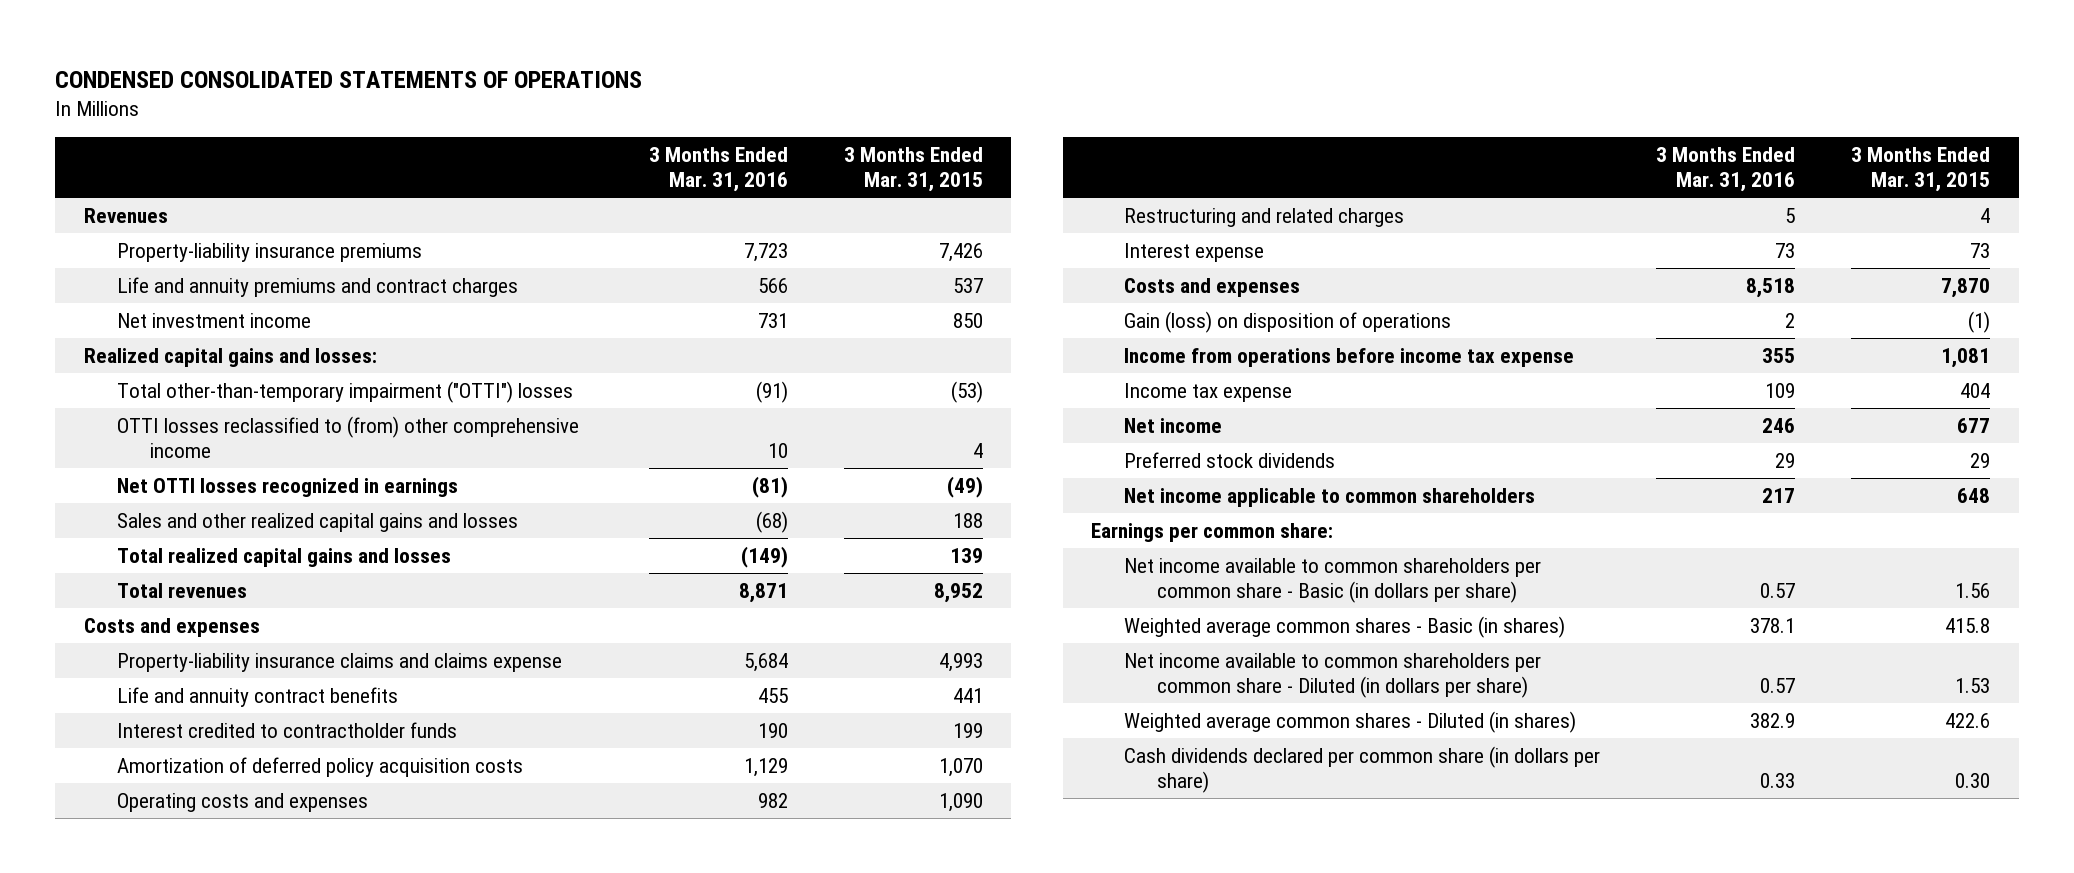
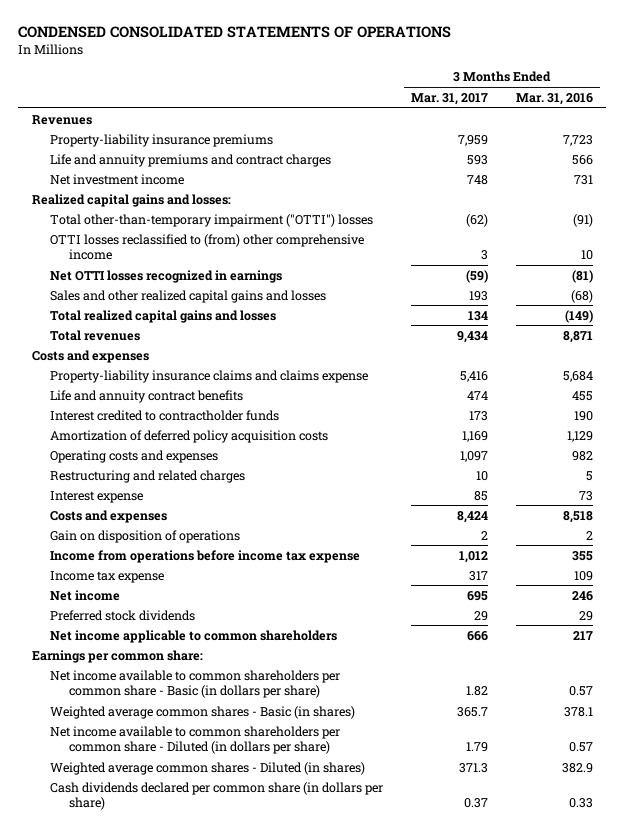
- | 3 Months Ended Mar. 31, 2016 | 3 Months Ended Mar. 31, 2015
+ | 3 Months Ended Mar. 31, 2017 | 3 Months Ended Mar. 31, 2016
- Gain (loss) on disposition of operations | 2 | (1)
+ Gain on disposition of operations | 2 | 2

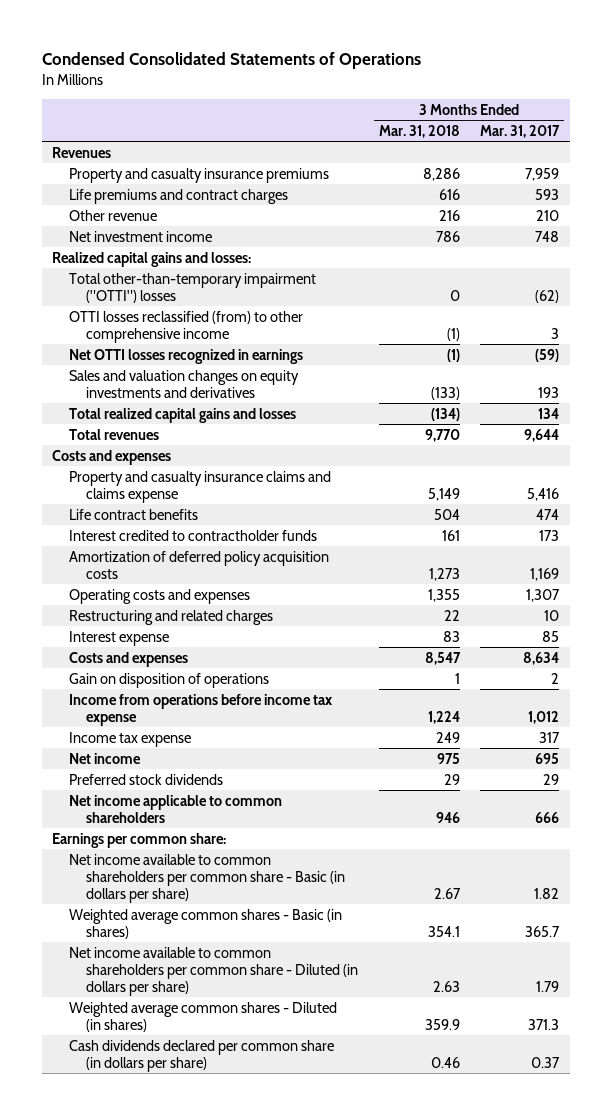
- CONDENSED CONSOLIDATED STATEMENTS OF OPERATIONS
+ Condensed Consolidated Statements of Operations
- | 3 Months Ended Mar. 31, 2017 | 3 Months Ended Mar. 31, 2016
+ | 3 Months Ended Mar. 31, 2018 | 3 Months Ended Mar. 31, 2017
- Property-liability insurance premiums | 7,959 | 7,723
- Life and annuity premiums and contract charges | 593 | 566
+ Property and casualty insurance premiums | 8,286 | 7,959
+ Life premiums and contract charges | 616 | 593
+ Other revenue | 216 | 210
- OTTI losses reclassified to (from) other comprehensive income | 3 | 10
+ OTTI losses reclassified (from) to other comprehensive income | (1) | 3
- Sales and other realized capital gains and losses | 193 | (68)
+ Sales and valuation changes on equity investments and derivatives | (133) | 193
- Total revenues | 9,434 | 8,871
+ Total revenues | 9,770 | 9,644
- Property-liability insurance claims and claims expense | 5,416 | 5,684
- Life and annuity contract benefits | 474 | 455
+ Property and casualty insurance claims and claims expense | 5,149 | 5,416
+ Life contract benefits | 504 | 474
- Operating costs and expenses | 1,097 | 982
+ Operating costs and expenses | 1,355 | 1,307
- Costs and expenses | 8,424 | 8,518
+ Costs and expenses | 8,547 | 8,634

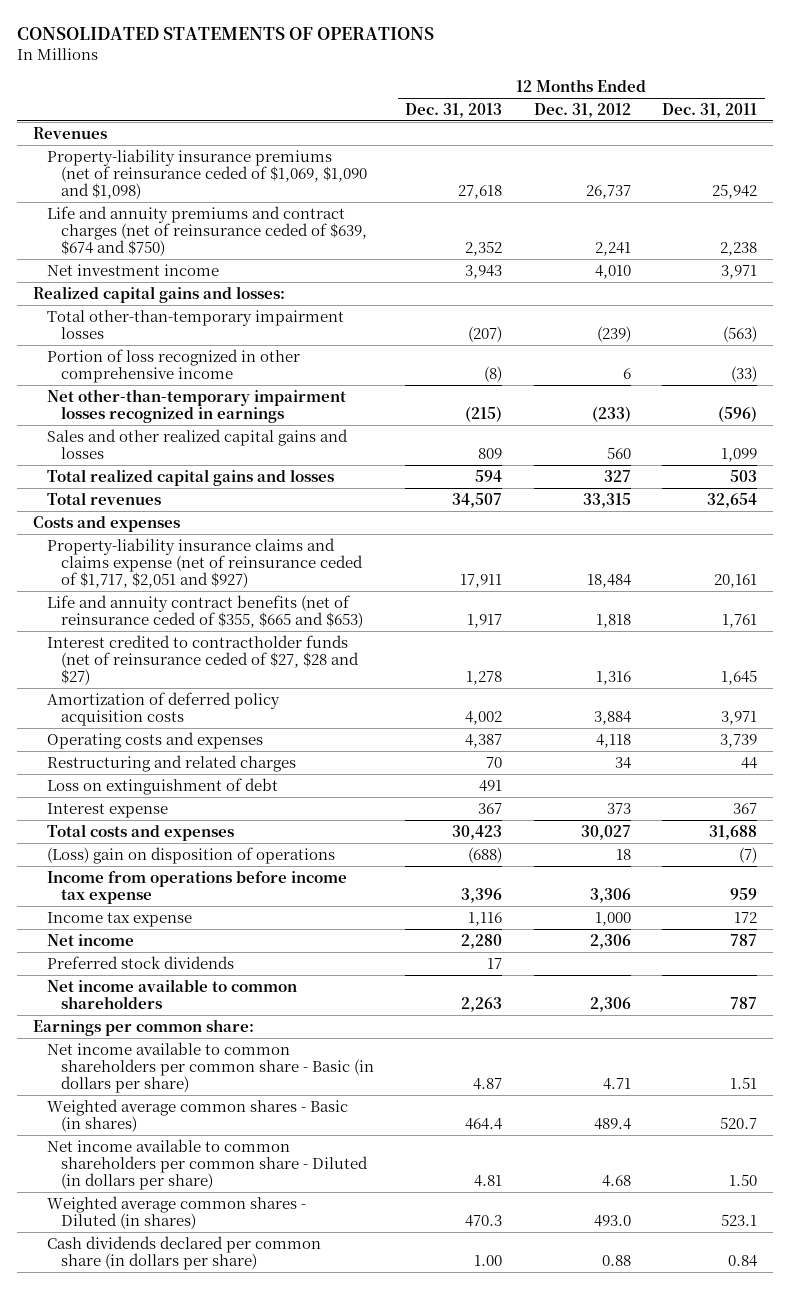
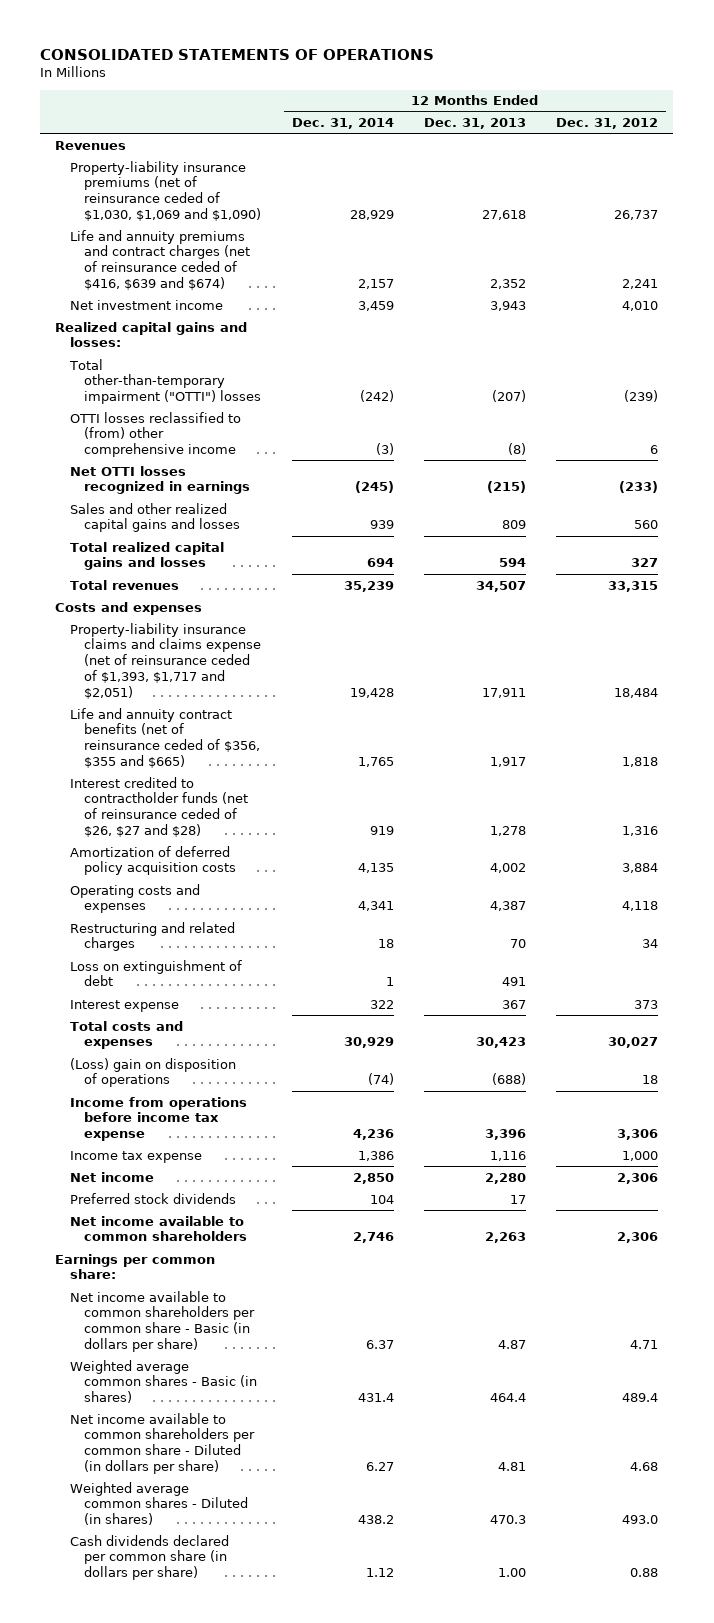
- | 12 Months Ended Dec. 31, 2013 | 12 Months Ended Dec. 31, 2012 | 12 Months Ended Dec. 31, 2011
+ | 12 Months Ended Dec. 31, 2014 | 12 Months Ended Dec. 31, 2013 | 12 Months Ended Dec. 31, 2012
- Property-liability insurance premiums (net of reinsurance ceded of $1,069, $1,090 and $1,098) | 27,618 | 26,737 | 25,942
- Life and annuity premiums and contract charges (net of reinsurance ceded of $639, $674 and $750) | 2,352 | 2,241 | 2,238
+ Property-liability insurance premiums (net of reinsurance ceded of $1,030, $1,069 and $1,090) | 28,929 | 27,618 | 26,737
+ Life and annuity premiums and contract charges (net of reinsurance ceded of $416, $639 and $674) | 2,157 | 2,352 | 2,241
- Total other-than-temporary impairment losses | (207) | (239) | (563)
- Portion of loss recognized in other comprehensive income | (8) | 6 | (33)
- Net other-than-temporary impairment losses recognized in earnings | (215) | (233) | (596)
+ Total other-than-temporary impairment ("OTTI") losses | (242) | (207) | (239)
+ OTTI losses reclassified to (from) other comprehensive income | (3) | (8) | 6
+ Net OTTI losses recognized in earnings | (245) | (215) | (233)
- Property-liability insurance claims and claims expense (net of reinsurance ceded of $1,717, $2,051 and $927) | 17,911 | 18,484 | 20,161
- Life and annuity contract benefits (net of reinsurance ceded of $355, $665 and $653) | 1,917 | 1,818 | 1,761
- Interest credited to contractholder funds (net of reinsurance ceded of $27, $28 and $27) | 1,278 | 1,316 | 1,645
+ Property-liability insurance claims and claims expense (net of reinsurance ceded of $1,393, $1,717 and $2,051) | 19,428 | 17,911 | 18,484
+ Life and annuity contract benefits (net of reinsurance ceded of $356, $355 and $665) | 1,765 | 1,917 | 1,818
+ Interest credited to contractholder funds (net of reinsurance ceded of $26, $27 and $28) | 919 | 1,278 | 1,316

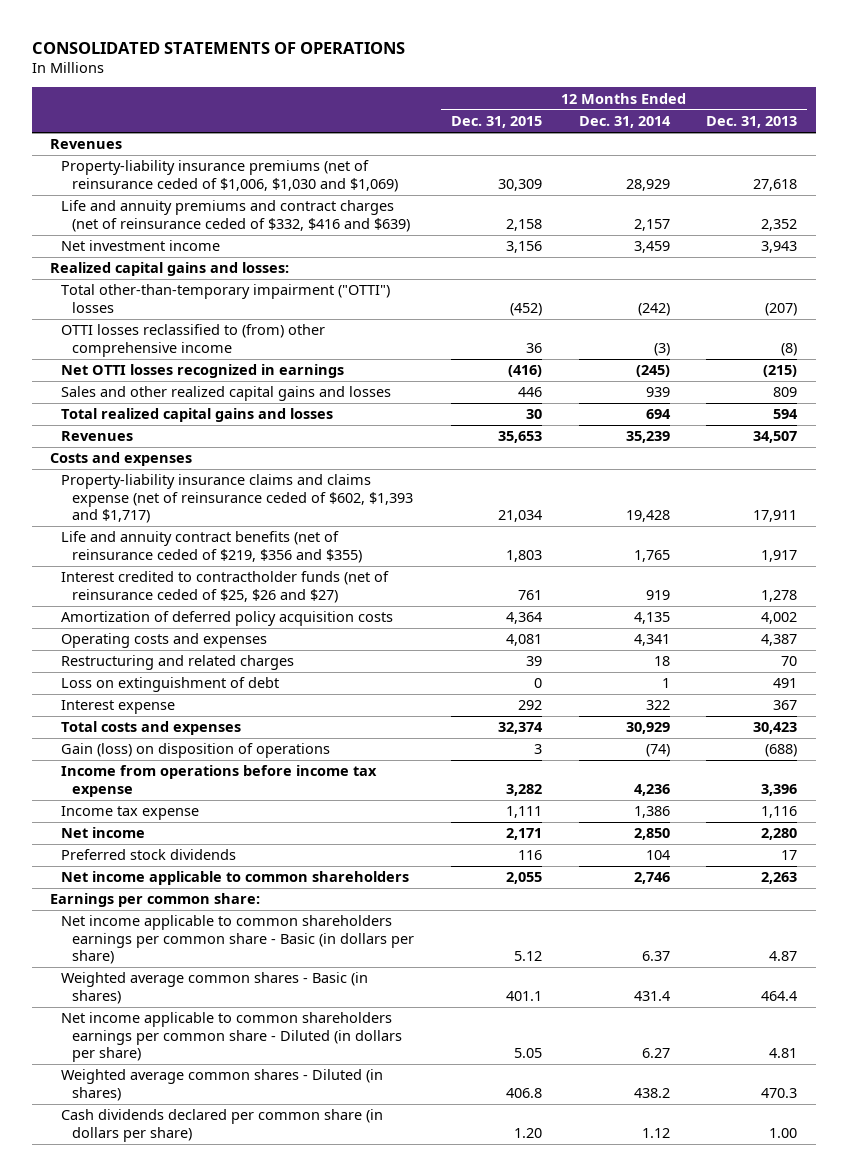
- | 12 Months Ended Dec. 31, 2014 | 12 Months Ended Dec. 31, 2013 | 12 Months Ended Dec. 31, 2012
+ | 12 Months Ended Dec. 31, 2015 | 12 Months Ended Dec. 31, 2014 | 12 Months Ended Dec. 31, 2013
- Property-liability insurance premiums (net of reinsurance ceded of $1,030, $1,069 and $1,090) | 28,929 | 27,618 | 26,737
- Life and annuity premiums and contract charges (net of reinsurance ceded of $416, $639 and $674) | 2,157 | 2,352 | 2,241
+ Property-liability insurance premiums (net of reinsurance ceded of $1,006, $1,030 and $1,069) | 30,309 | 28,929 | 27,618
+ Life and annuity premiums and contract charges (net of reinsurance ceded of $332, $416 and $639) | 2,158 | 2,157 | 2,352
- Total revenues | 35,239 | 34,507 | 33,315
+ Revenues | 35,653 | 35,239 | 34,507
- Property-liability insurance claims and claims expense (net of reinsurance ceded of $1,393, $1,717 and $2,051) | 19,428 | 17,911 | 18,484
- Life and annuity contract benefits (net of reinsurance ceded of $356, $355 and $665) | 1,765 | 1,917 | 1,818
- Interest credited to contractholder funds (net of reinsurance ceded of $26, $27 and $28) | 919 | 1,278 | 1,316
+ Property-liability insurance claims and claims expense (net of reinsurance ceded of $602, $1,393 and $1,717) | 21,034 | 19,428 | 17,911
+ Life and annuity contract benefits (net of reinsurance ceded of $219, $356 and $355) | 1,803 | 1,765 | 1,917
+ Interest credited to contractholder funds (net of reinsurance ceded of $25, $26 and $27) | 761 | 919 | 1,278
- (Loss) gain on disposition of operations | (74) | (688) | 18
+ Gain (loss) on disposition of operations | 3 | (74) | (688)
- Net income available to common shareholders | 2,746 | 2,263 | 2,306
+ Net income applicable to common shareholders | 2,055 | 2,746 | 2,263
- Net income available to common shareholders per common share - Basic (in dollars per share) | 6.37 | 4.87 | 4.71
+ Net income applicable to common shareholders earnings per common share - Basic (in dollars per share) | 5.12 | 6.37 | 4.87
- Net income available to common shareholders per common share - Diluted (in dollars per share) | 6.27 | 4.81 | 4.68
+ Net income applicable to common shareholders earnings per common share - Diluted (in dollars per share) | 5.05 | 6.27 | 4.81

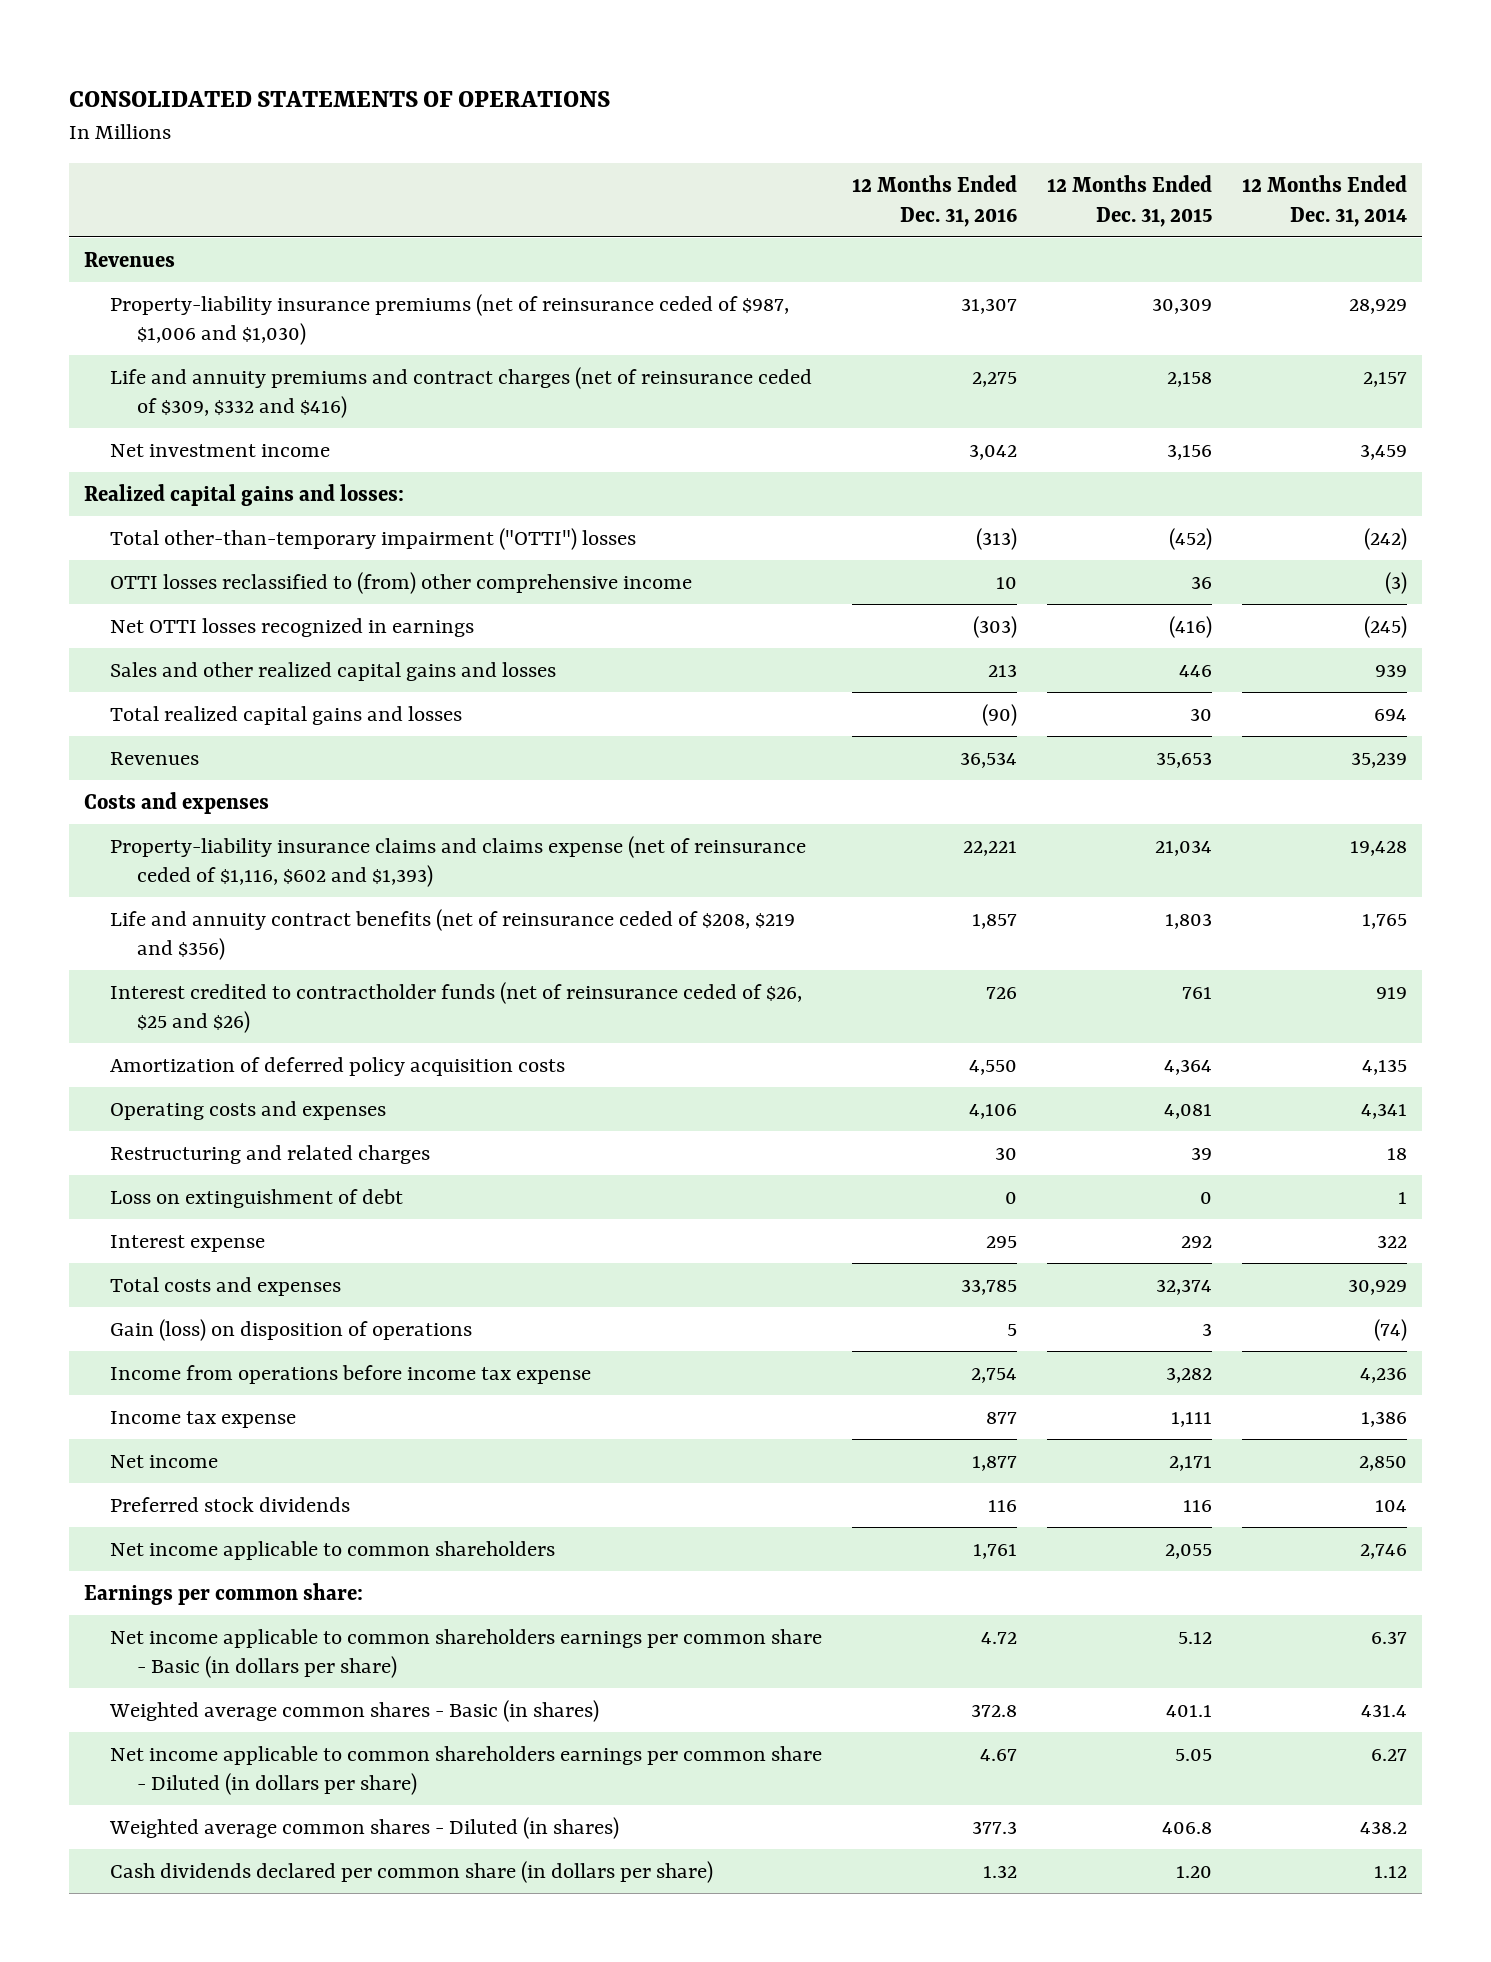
- | 12 Months Ended Dec. 31, 2015 | 12 Months Ended Dec. 31, 2014 | 12 Months Ended Dec. 31, 2013
+ | 12 Months Ended Dec. 31, 2016 | 12 Months Ended Dec. 31, 2015 | 12 Months Ended Dec. 31, 2014
- Property-liability insurance premiums (net of reinsurance ceded of $1,006, $1,030 and $1,069) | 30,309 | 28,929 | 27,618
- Life and annuity premiums and contract charges (net of reinsurance ceded of $332, $416 and $639) | 2,158 | 2,157 | 2,352
+ Property-liability insurance premiums (net of reinsurance ceded of $987, $1,006 and $1,030) | 31,307 | 30,309 | 28,929
+ Life and annuity premiums and contract charges (net of reinsurance ceded of $309, $332 and $416) | 2,275 | 2,158 | 2,157
- Property-liability insurance claims and claims expense (net of reinsurance ceded of $602, $1,393 and $1,717) | 21,034 | 19,428 | 17,911
- Life and annuity contract benefits (net of reinsurance ceded of $219, $356 and $355) | 1,803 | 1,765 | 1,917
- Interest credited to contractholder funds (net of reinsurance ceded of $25, $26 and $27) | 761 | 919 | 1,278
+ Property-liability insurance claims and claims expense (net of reinsurance ceded of $1,116, $602 and $1,393) | 22,221 | 21,034 | 19,428
+ Life and annuity contract benefits (net of reinsurance ceded of $208, $219 and $356) | 1,857 | 1,803 | 1,765
+ Interest credited to contractholder funds (net of reinsurance ceded of $26, $25 and $26) | 726 | 761 | 919

